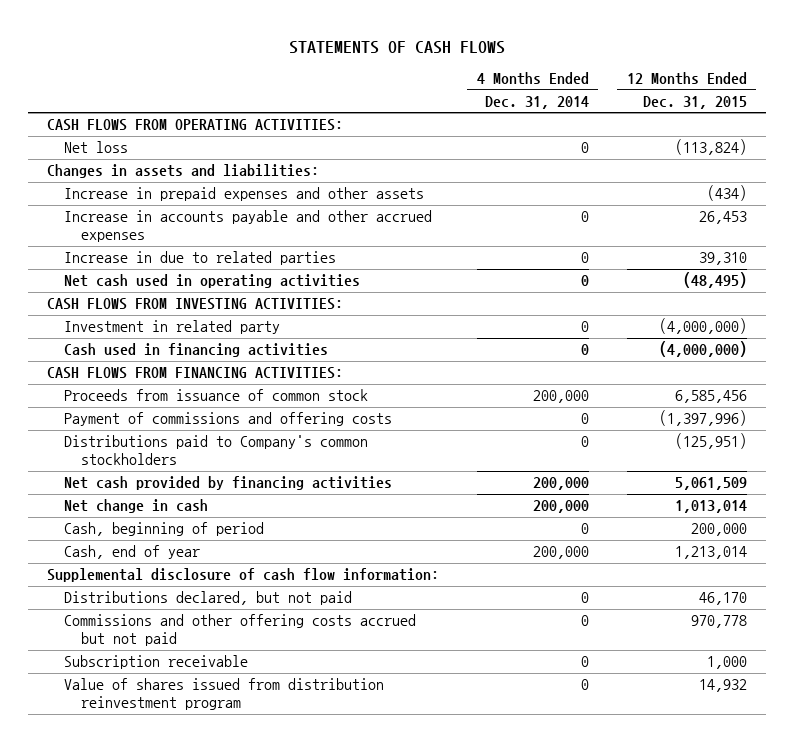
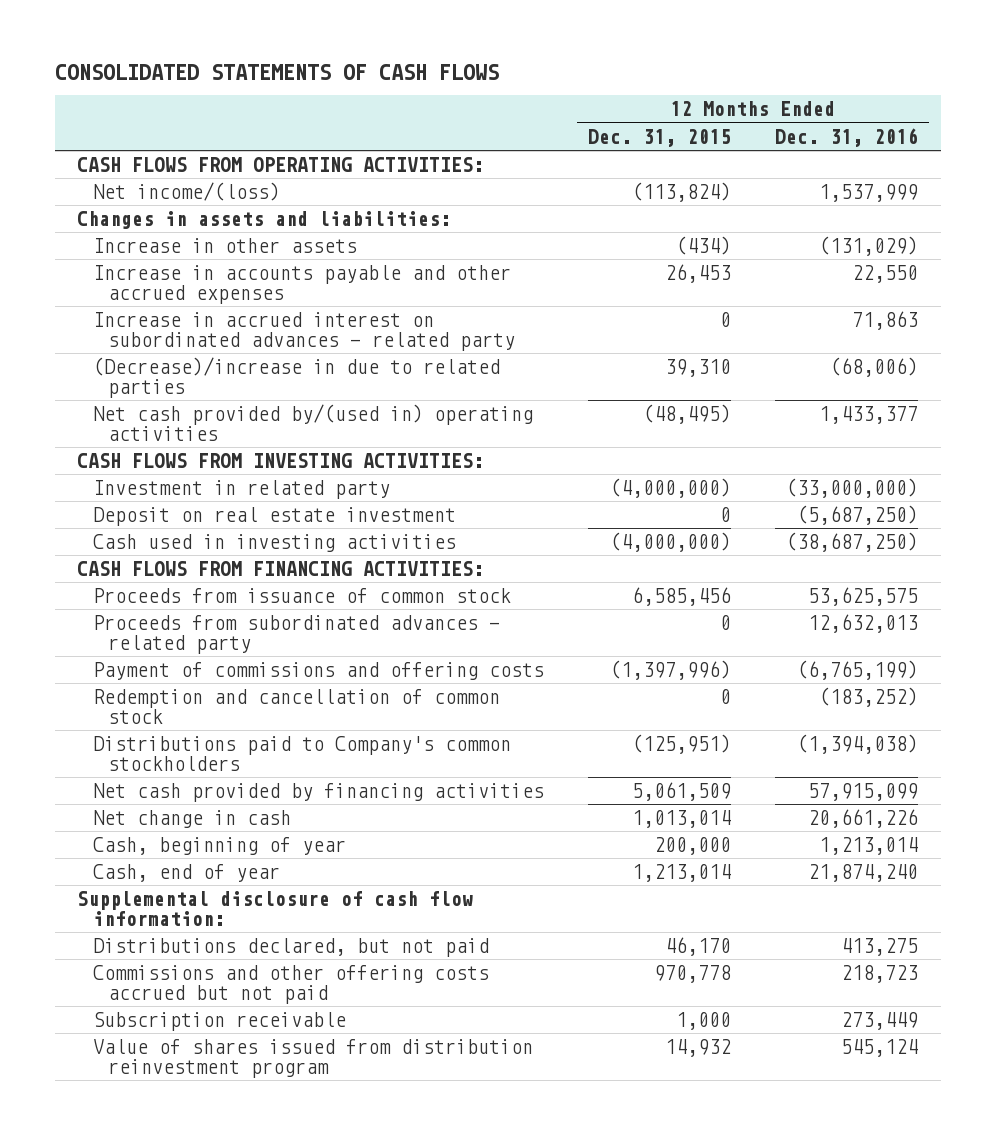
- STATEMENTS OF CASH FLOWS
+ CONSOLIDATED STATEMENTS OF CASH FLOWS
- | 4 Months Ended Dec. 31, 2014 | 12 Months Ended Dec. 31, 2015
+ | 12 Months Ended Dec. 31, 2015 | 12 Months Ended Dec. 31, 2016
- Net loss | 0 | (113,824)
+ Net income/(loss) | (113,824) | 1,537,999
- Increase in prepaid expenses and other assets | | (434)
+ Increase in other assets | (434) | (131,029)
- Increase in due to related parties | 0 | 39,310
- Net cash used in operating activities | 0 | (48,495)
+ Increase in accrued interest on subordinated advances - related party | 0 | 71,863
+ (Decrease)/increase in due to related parties | 39,310 | (68,006)
+ Net cash provided by/(used in) operating activities | (48,495) | 1,433,377
- Cash used in financing activities | 0 | (4,000,000)
+ Deposit on real estate investment | 0 | (5,687,250)
+ Cash used in investing activities | (4,000,000) | (38,687,250)
+ Proceeds from subordinated advances - related party | 0 | 12,632,013
+ Redemption and cancellation of common stock | 0 | (183,252)
- Cash, beginning of period | 0 | 200,000
+ Cash, beginning of year | 200,000 | 1,213,014

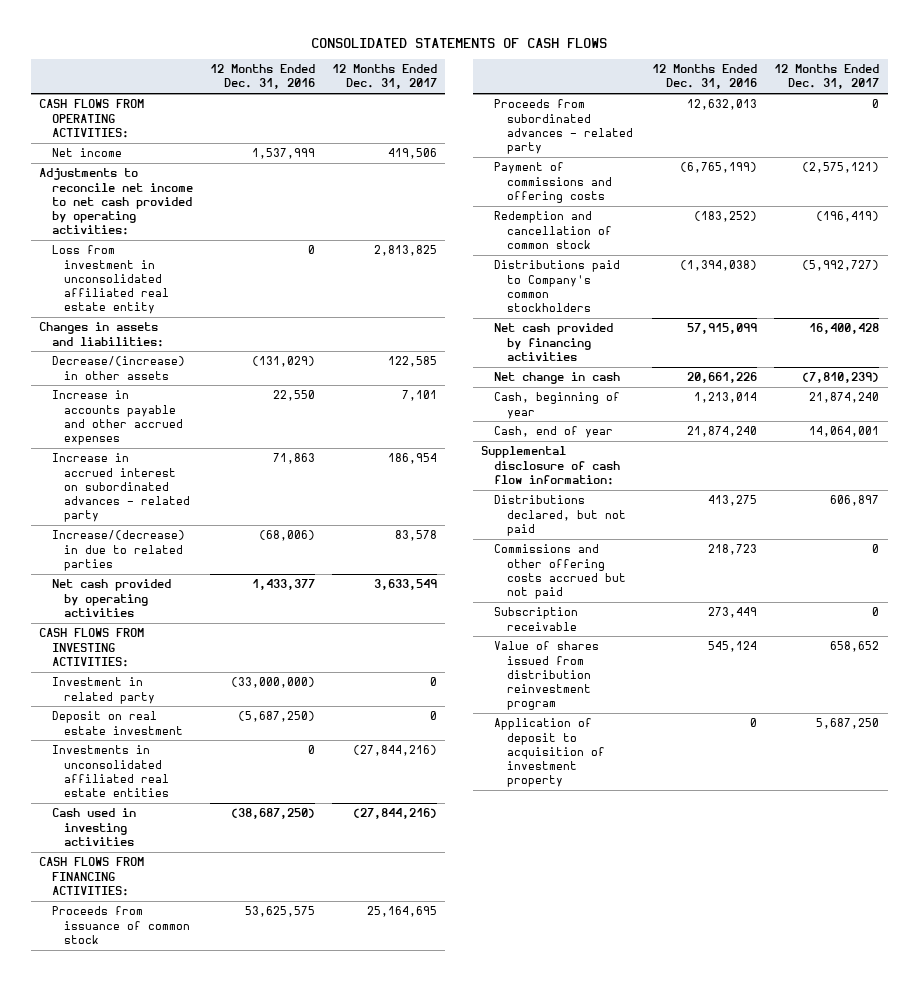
- | 12 Months Ended Dec. 31, 2015 | 12 Months Ended Dec. 31, 2016
+ | 12 Months Ended Dec. 31, 2016 | 12 Months Ended Dec. 31, 2017
- Net income/(loss) | (113,824) | 1,537,999
+ Net income | 1,537,999 | 419,506
+ Adjustments to reconcile net income to net cash provided by operating activities:
+ Loss from investment in unconsolidated affiliated real estate entity | 0 | 2,813,825
- Increase in other assets | (434) | (131,029)
+ Decrease/(increase) in other assets | (131,029) | 122,585
- (Decrease)/increase in due to related parties | 39,310 | (68,006)
- Net cash provided by/(used in) operating activities | (48,495) | 1,433,377
+ Increase/(decrease) in due to related parties | (68,006) | 83,578
+ Net cash provided by operating activities | 1,433,377 | 3,633,549
+ Investments in unconsolidated affiliated real estate entities | 0 | (27,844,216)
+ Application of deposit to acquisition of investment property | 0 | 5,687,250

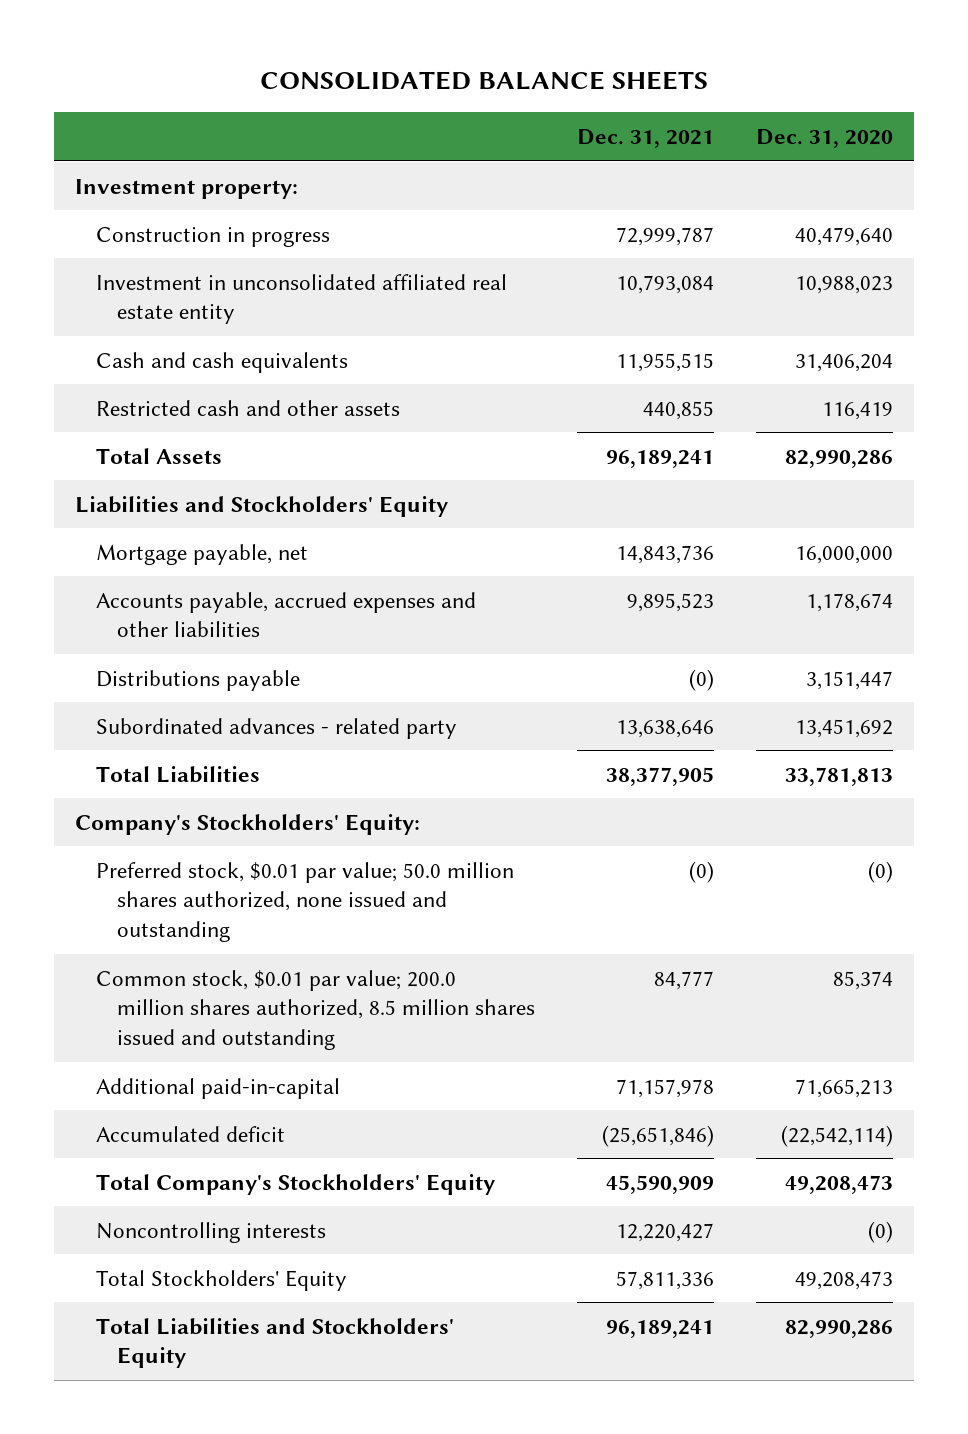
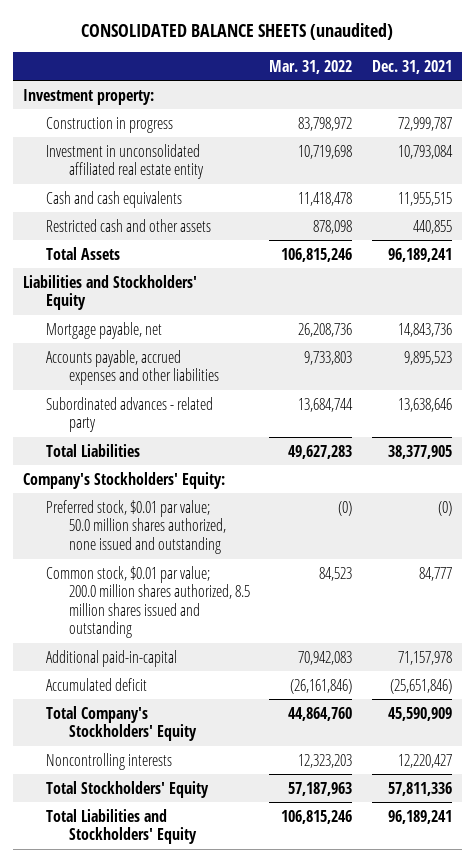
- CONSOLIDATED BALANCE SHEETS
+ CONSOLIDATED BALANCE SHEETS (unaudited)
- | Dec. 31, 2021 | Dec. 31, 2020
+ | Mar. 31, 2022 | Dec. 31, 2021
- Distributions payable | (0) | 3,151,447

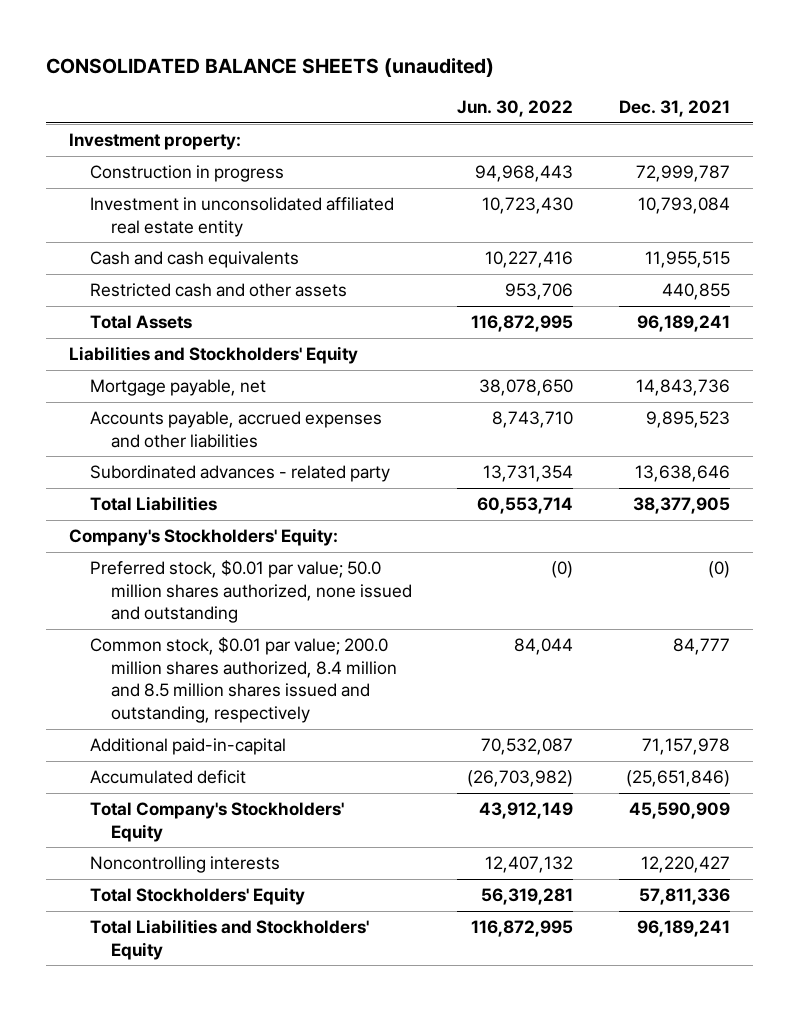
- | Mar. 31, 2022 | Dec. 31, 2021
+ | Jun. 30, 2022 | Dec. 31, 2021
- Common stock, $0.01 par value; 200.0 million shares authorized, 8.5 million shares issued and outstanding | 84,523 | 84,777
+ Common stock, $0.01 par value; 200.0 million shares authorized, 8.4 million and 8.5 million shares issued and outstanding, respectively | 84,044 | 84,777

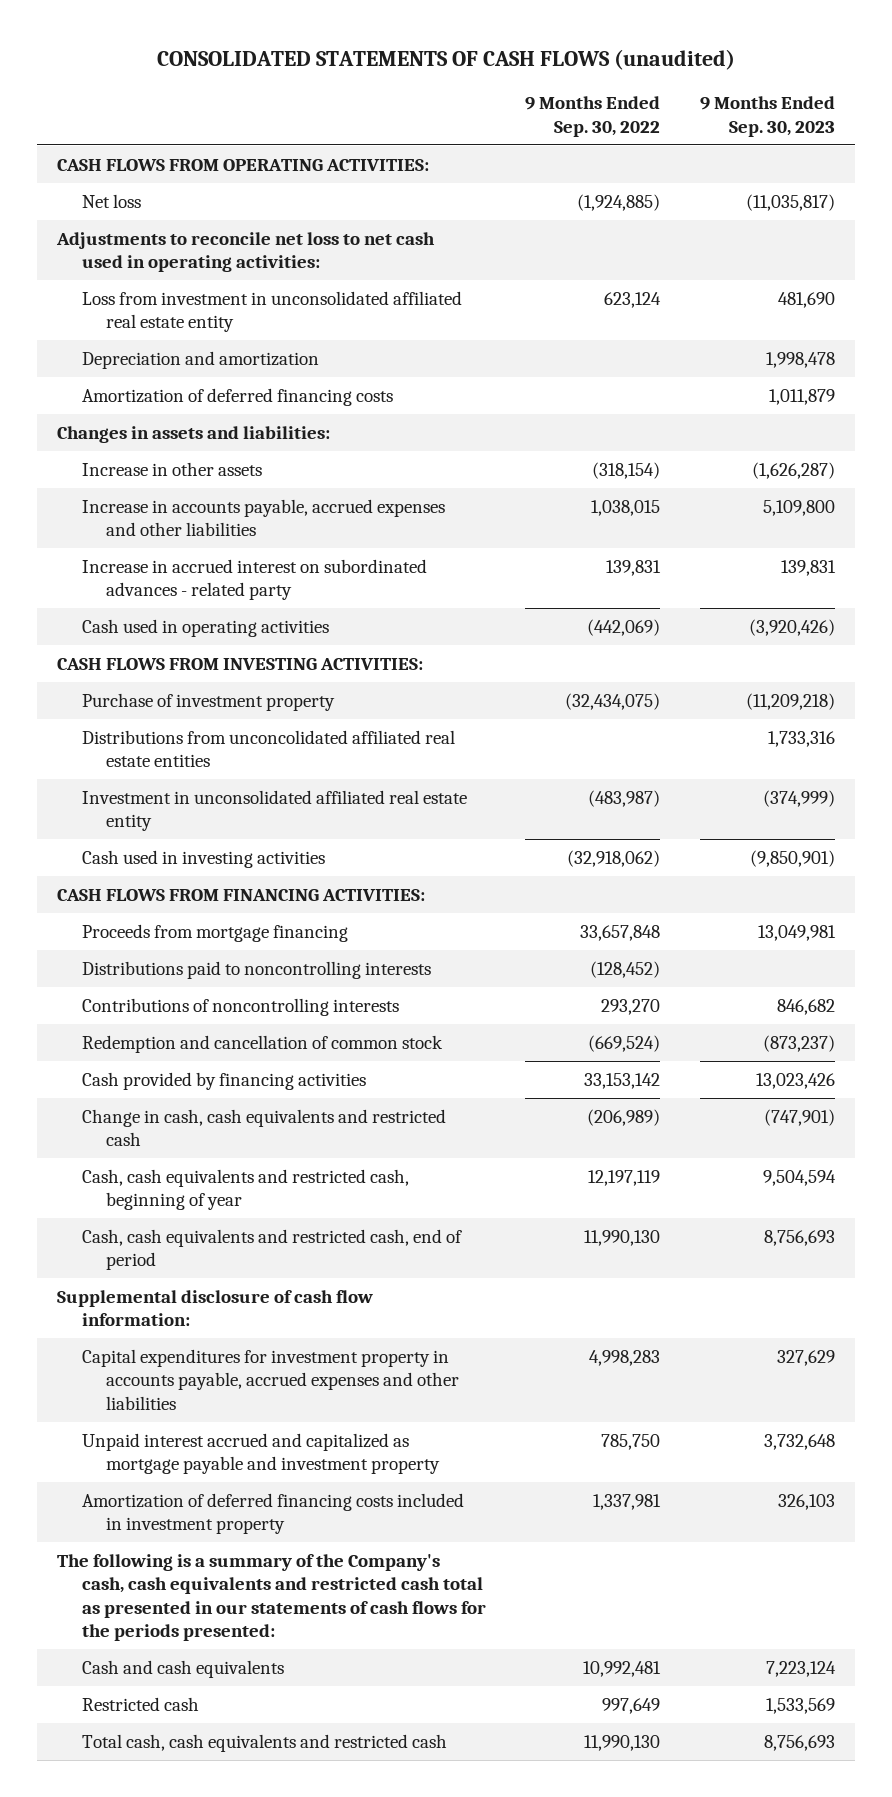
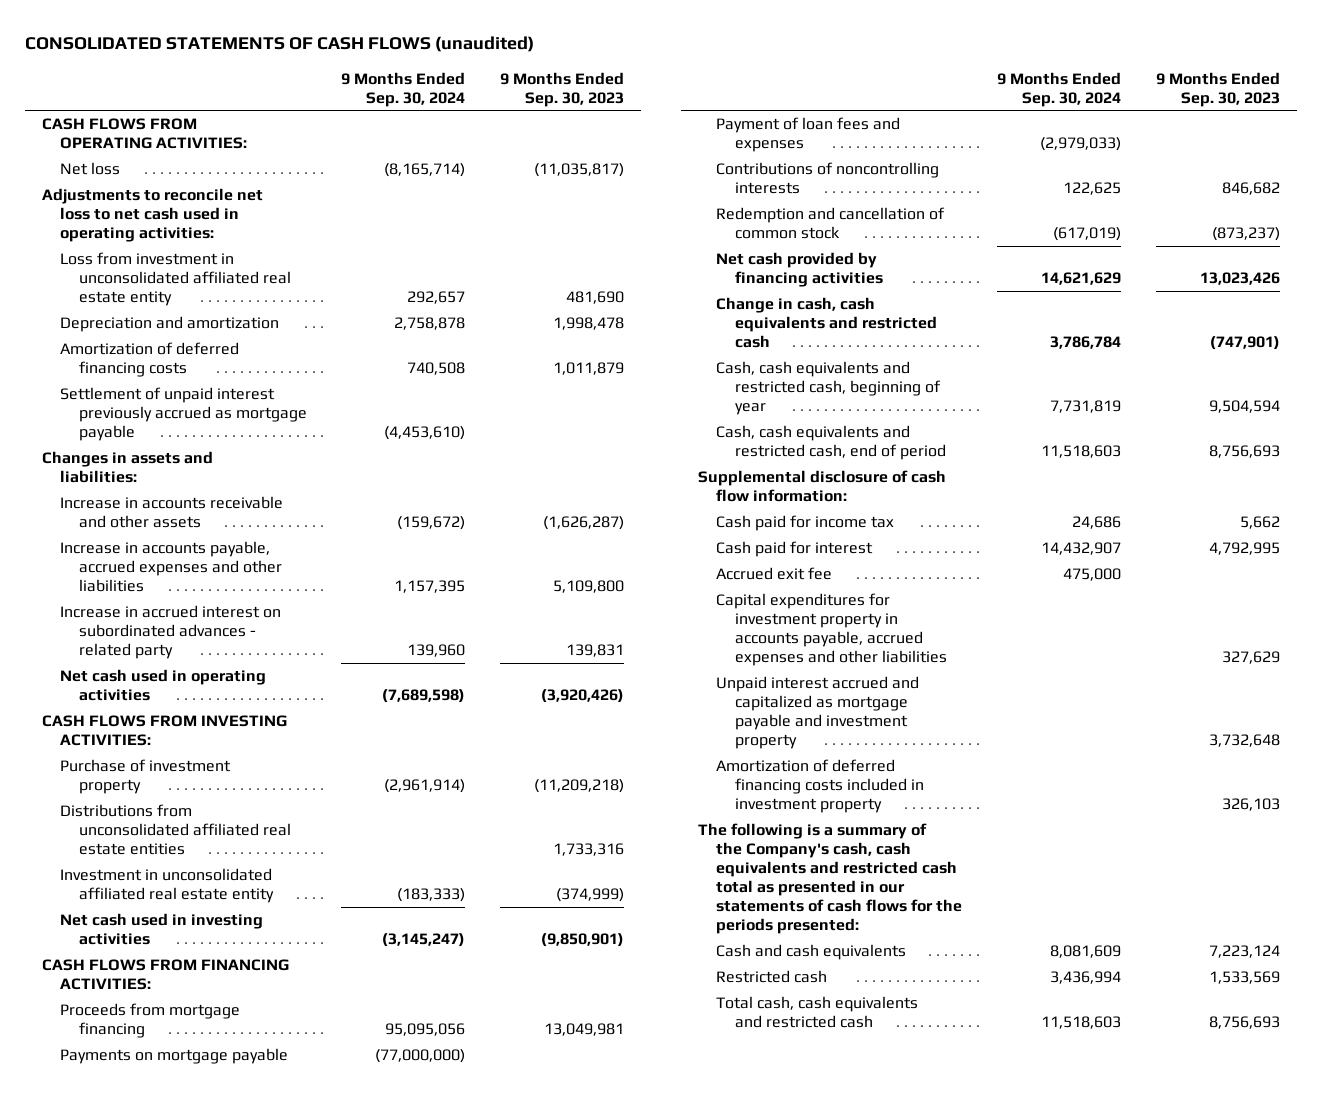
- | 9 Months Ended Sep. 30, 2022 | 9 Months Ended Sep. 30, 2023
+ | 9 Months Ended Sep. 30, 2024 | 9 Months Ended Sep. 30, 2023
+ Settlement of unpaid interest previously accrued as mortgage payable | (4,453,610) |
- Increase in other assets | (318,154) | (1,626,287)
+ Increase in accounts receivable and other assets | (159,672) | (1,626,287)
- Cash used in operating activities | (442,069) | (3,920,426)
+ Net cash used in operating activities | (7,689,598) | (3,920,426)
- Distributions from unconcolidated affiliated real estate entities | | 1,733,316
+ Distributions from unconsolidated affiliated real estate entities | | 1,733,316
- Cash used in investing activities | (32,918,062) | (9,850,901)
+ Net cash used in investing activities | (3,145,247) | (9,850,901)
- Distributions paid to noncontrolling interests | (128,452) |
+ Payments on mortgage payable | (77,000,000) |
+ Payment of loan fees and expenses | (2,979,033) |
- Cash provided by financing activities | 33,153,142 | 13,023,426
+ Net cash provided by financing activities | 14,621,629 | 13,023,426
+ Cash paid for income tax | 24,686 | 5,662
+ Cash paid for interest | 14,432,907 | 4,792,995
+ Accrued exit fee | 475,000 |

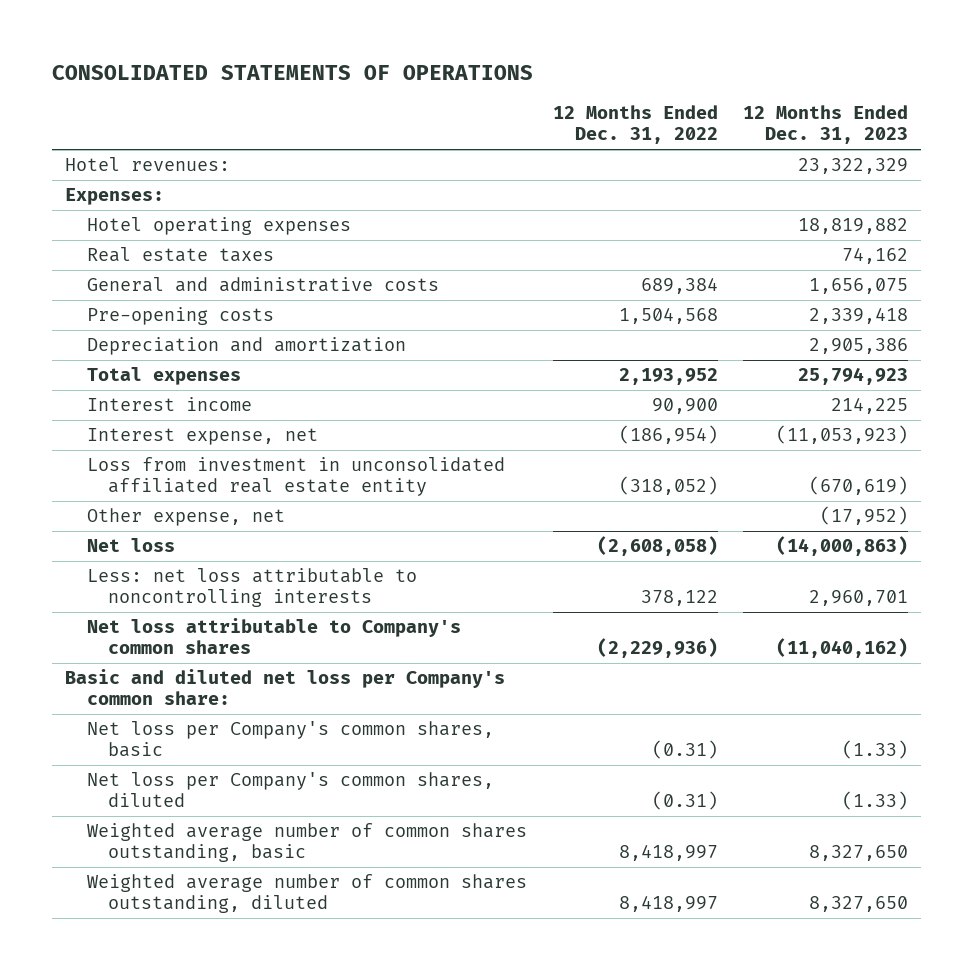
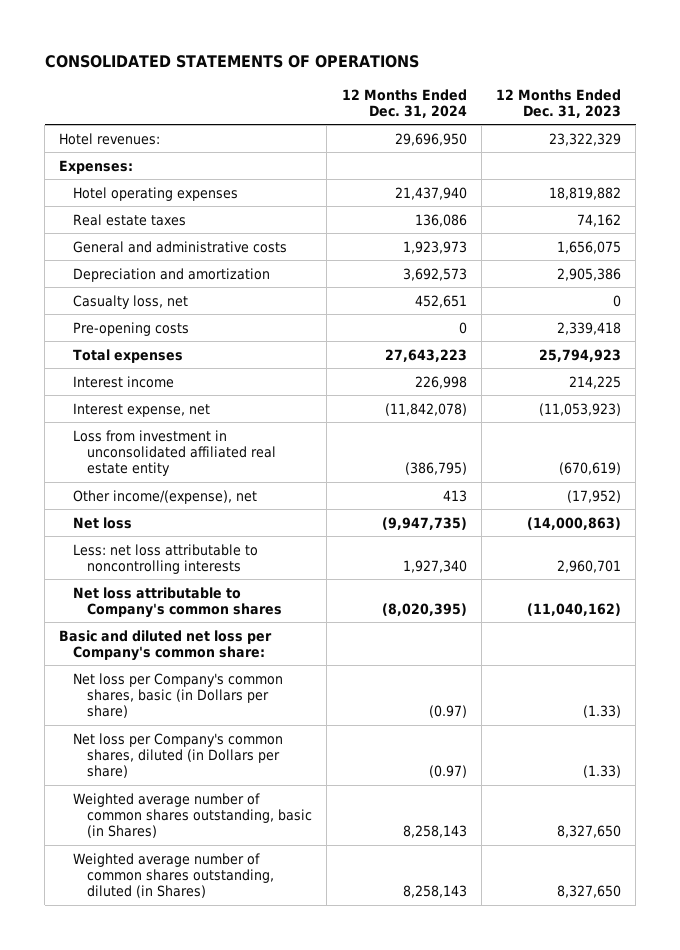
- | 12 Months Ended Dec. 31, 2022 | 12 Months Ended Dec. 31, 2023
+ | 12 Months Ended Dec. 31, 2024 | 12 Months Ended Dec. 31, 2023
+ Casualty loss, net | 452,651 | 0
moved down: Pre-opening costs | 0 | 2,339,418
- Other expense, net | | (17,952)
+ Other income/(expense), net | 413 | (17,952)
- Net loss per Company's common shares, basic | (0.31) | (1.33)
- Net loss per Company's common shares, diluted | (0.31) | (1.33)
- Weighted average number of common shares outstanding, basic | 8,418,997 | 8,327,650
- Weighted average number of common shares outstanding, diluted | 8,418,997 | 8,327,650
+ Net loss per Company's common shares, basic (in Dollars per share) | (0.97) | (1.33)
+ Net loss per Company's common shares, diluted (in Dollars per share) | (0.97) | (1.33)
+ Weighted average number of common shares outstanding, basic (in Shares) | 8,258,143 | 8,327,650
+ Weighted average number of common shares outstanding, diluted (in Shares) | 8,258,143 | 8,327,650

